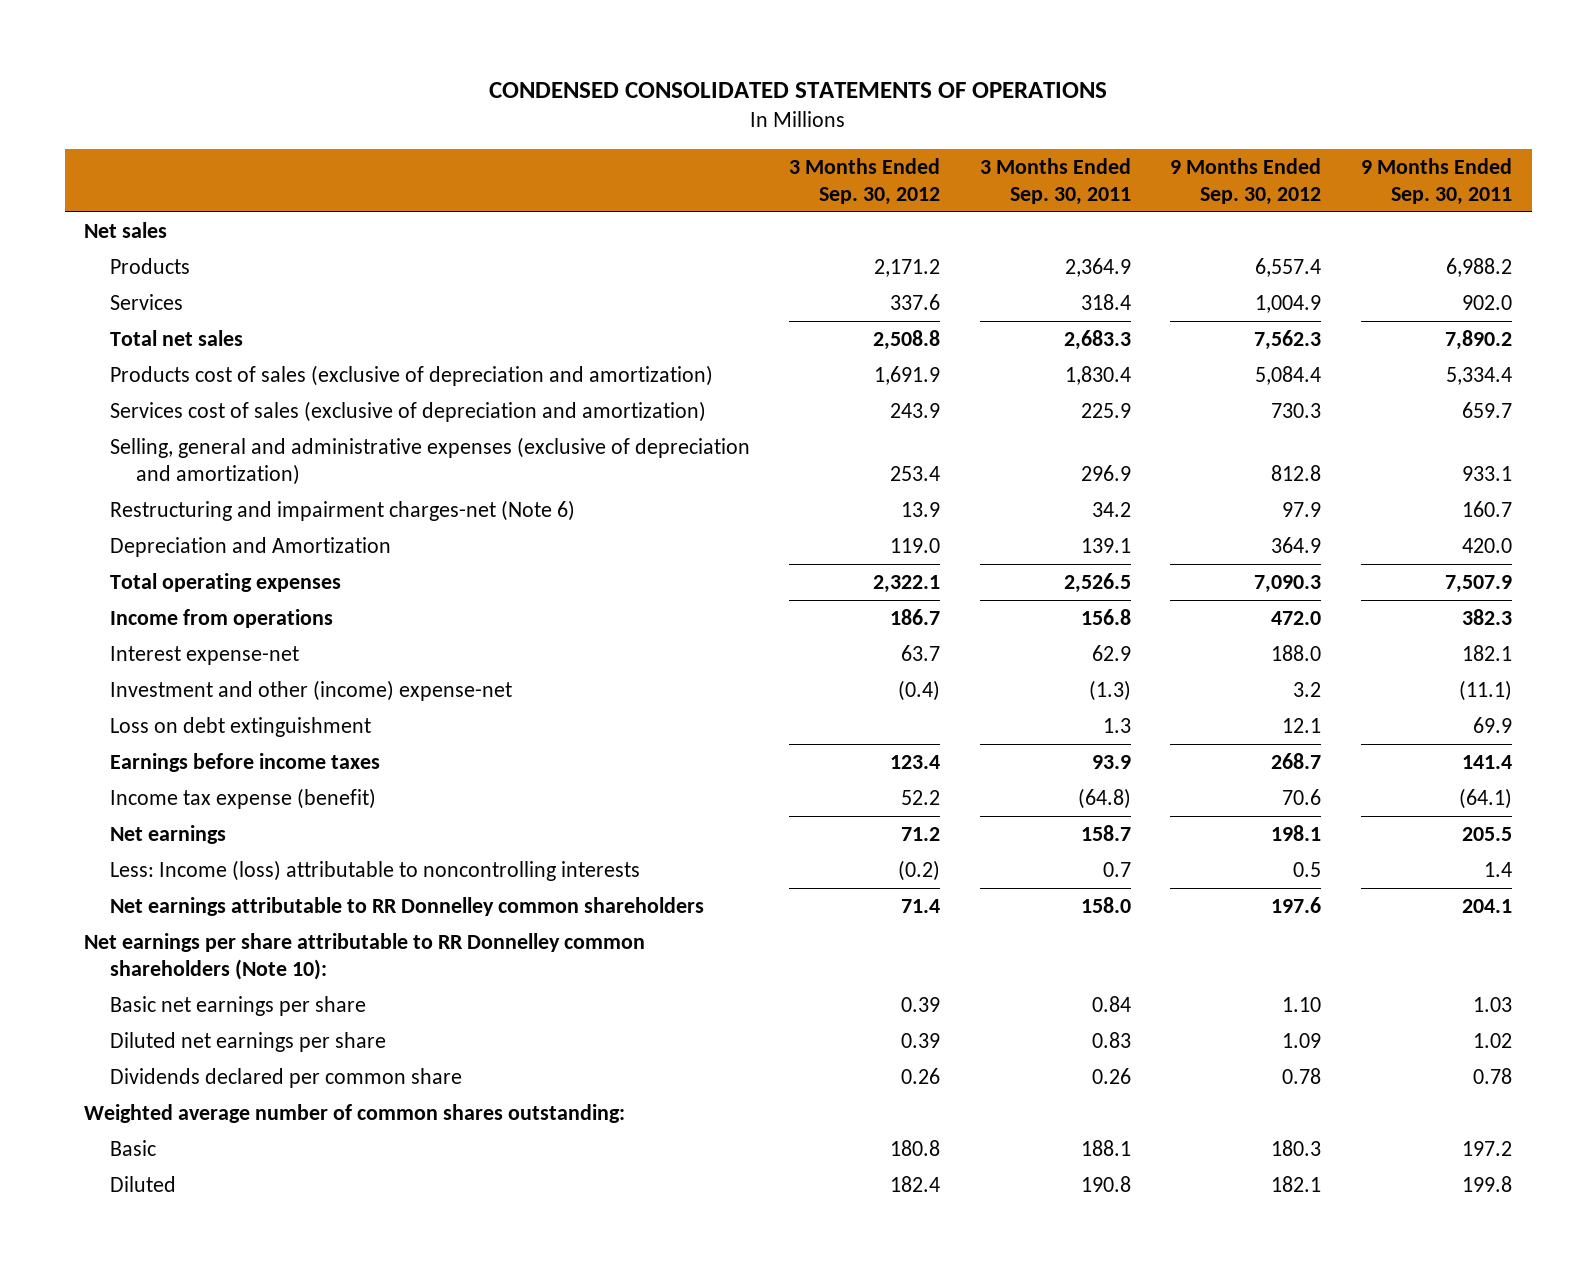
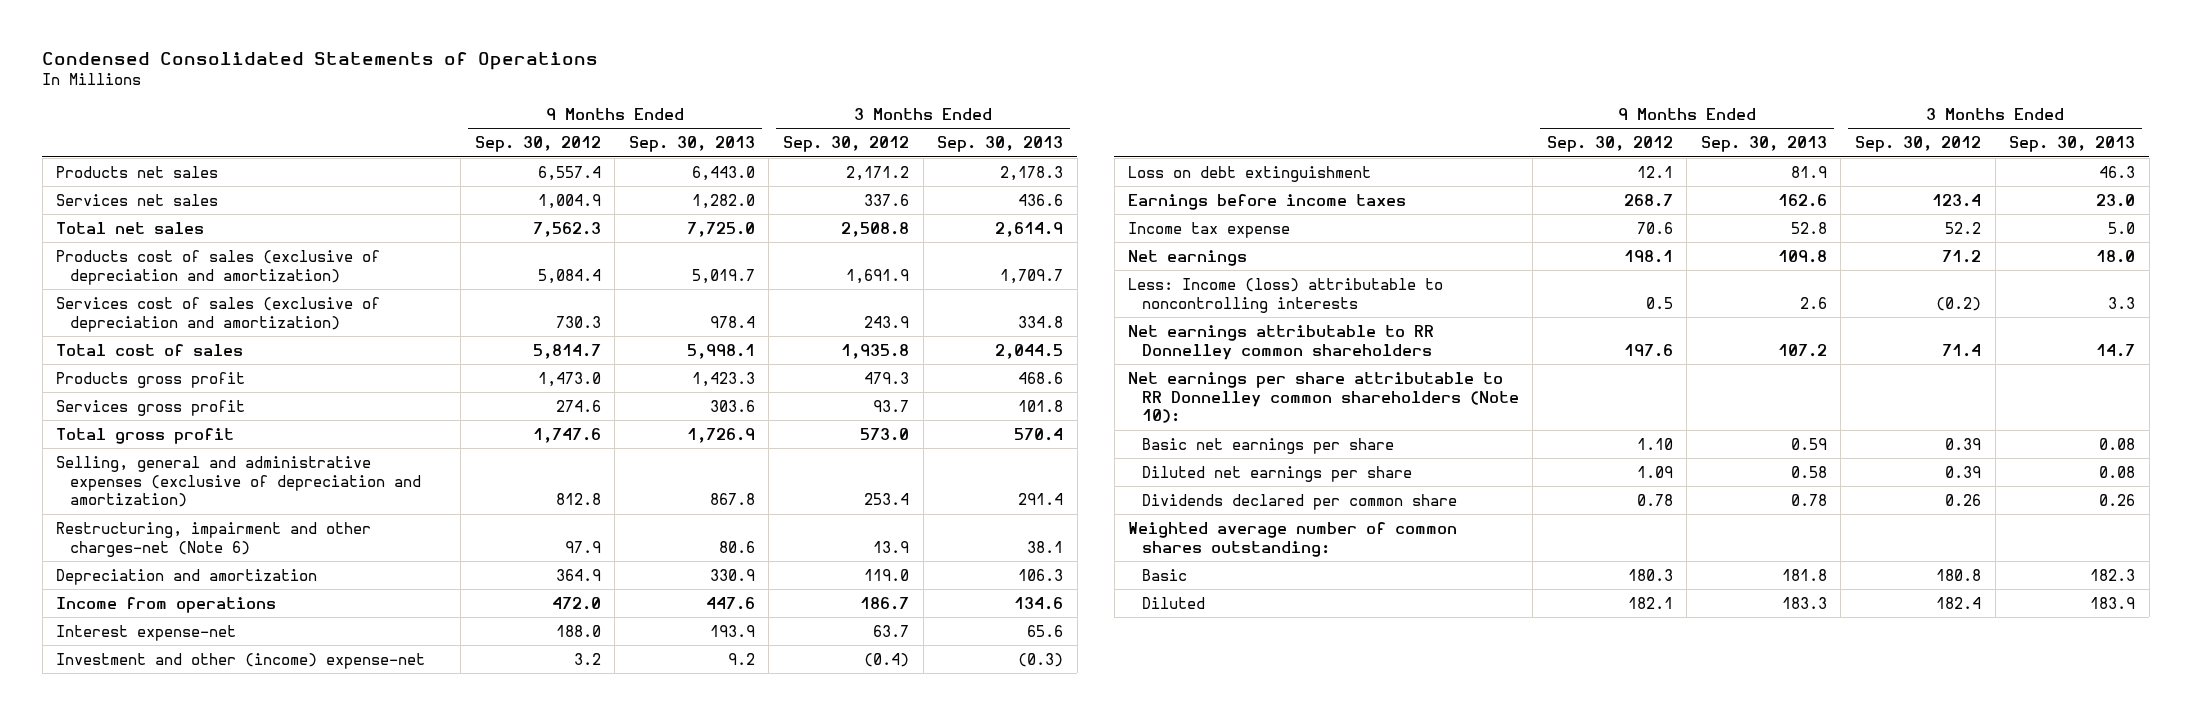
- CONDENSED CONSOLIDATED STATEMENTS OF OPERATIONS
+ Condensed Consolidated Statements of Operations
- | 3 Months Ended Sep. 30, 2012 | 3 Months Ended Sep. 30, 2011 | 9 Months Ended Sep. 30, 2012 | 9 Months Ended Sep. 30, 2011
+ | 9 Months Ended Sep. 30, 2012 | 9 Months Ended Sep. 30, 2013 | 3 Months Ended Sep. 30, 2012 | 3 Months Ended Sep. 30, 2013
- Net sales
- Products | 2,171.2 | 2,364.9 | 6,557.4 | 6,988.2
- Services | 337.6 | 318.4 | 1,004.9 | 902.0
+ Products net sales | 6,557.4 | 6,443.0 | 2,171.2 | 2,178.3
+ Services net sales | 1,004.9 | 1,282.0 | 337.6 | 436.6
+ Total cost of sales | 5,814.7 | 5,998.1 | 1,935.8 | 2,044.5
+ Products gross profit | 1,473.0 | 1,423.3 | 479.3 | 468.6
+ Services gross profit | 274.6 | 303.6 | 93.7 | 101.8
+ Total gross profit | 1,747.6 | 1,726.9 | 573.0 | 570.4
- Restructuring and impairment charges-net (Note 6) | 13.9 | 34.2 | 97.9 | 160.7
- Depreciation and Amortization | 119.0 | 139.1 | 364.9 | 420.0
- Total operating expenses | 2,322.1 | 2,526.5 | 7,090.3 | 7,507.9
+ Restructuring, impairment and other charges-net (Note 6) | 97.9 | 80.6 | 13.9 | 38.1
+ Depreciation and amortization | 364.9 | 330.9 | 119.0 | 106.3
- Income tax expense (benefit) | 52.2 | (64.8) | 70.6 | (64.1)
+ Income tax expense | 70.6 | 52.8 | 52.2 | 5.0

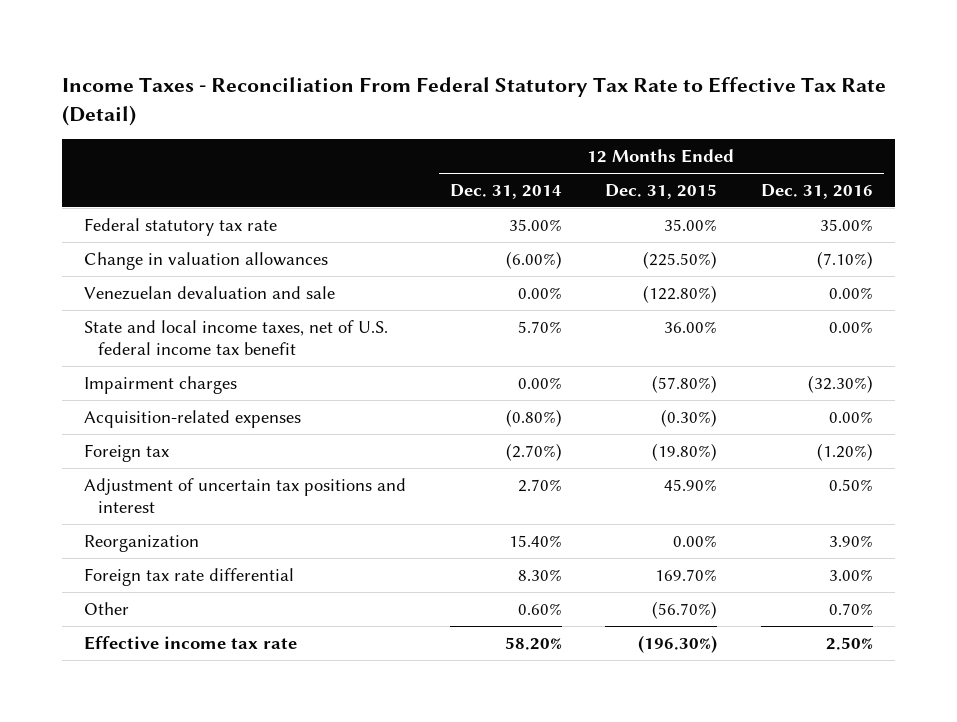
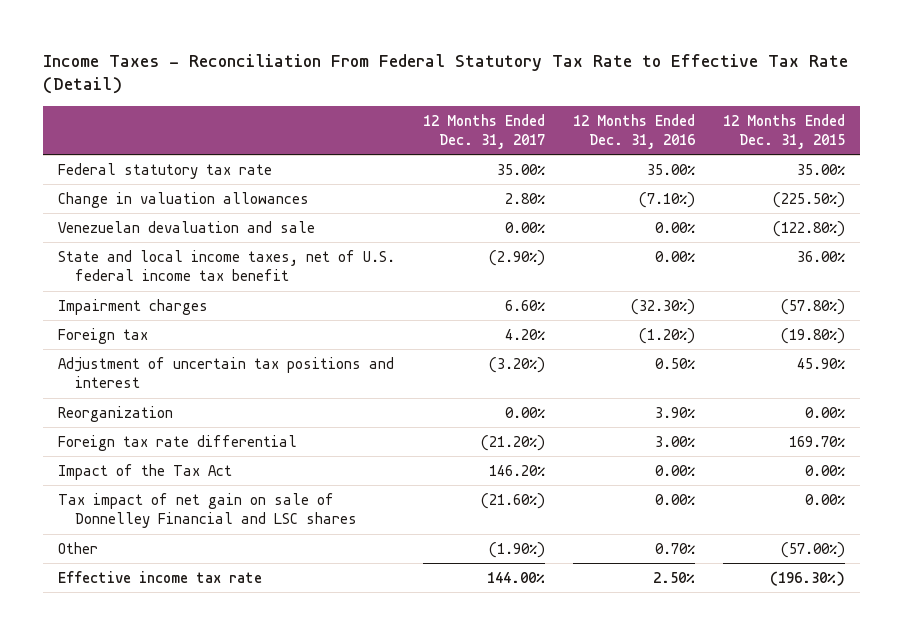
- | 12 Months Ended Dec. 31, 2014 | 12 Months Ended Dec. 31, 2015 | 12 Months Ended Dec. 31, 2016
+ | 12 Months Ended Dec. 31, 2017 | 12 Months Ended Dec. 31, 2016 | 12 Months Ended Dec. 31, 2015
- Acquisition-related expenses | (0.80%) | (0.30%) | 0.00%
- Other | 0.60% | (56.70%) | 0.70%
+ Impact of the Tax Act | 146.20% | 0.00% | 0.00%
+ Tax impact of net gain on sale of Donnelley Financial and LSC shares | (21.60%) | 0.00% | 0.00%
+ Other | (1.90%) | 0.70% | (57.00%)

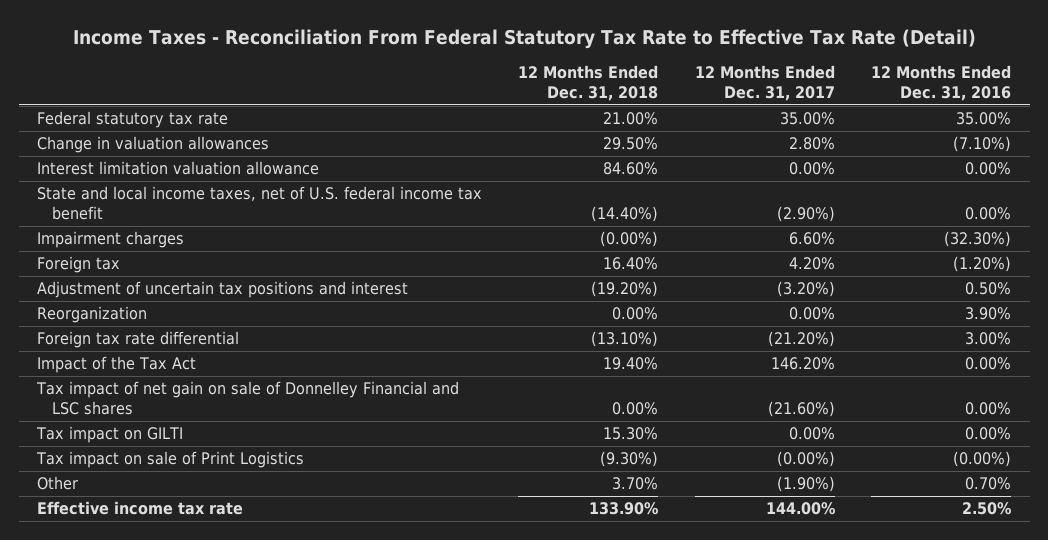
- | 12 Months Ended Dec. 31, 2017 | 12 Months Ended Dec. 31, 2016 | 12 Months Ended Dec. 31, 2015
+ | 12 Months Ended Dec. 31, 2018 | 12 Months Ended Dec. 31, 2017 | 12 Months Ended Dec. 31, 2016
- Venezuelan devaluation and sale | 0.00% | 0.00% | (122.80%)
+ Interest limitation valuation allowance | 84.60% | 0.00% | 0.00%
+ Tax impact on GILTI | 15.30% | 0.00% | 0.00%
+ Tax impact on sale of Print Logistics | (9.30%) | (0.00%) | (0.00%)

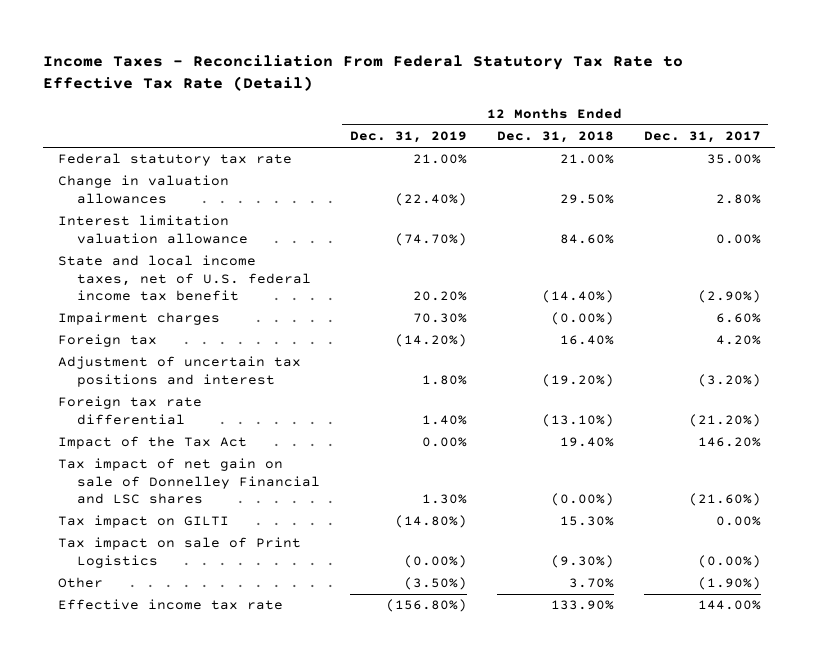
- | 12 Months Ended Dec. 31, 2018 | 12 Months Ended Dec. 31, 2017 | 12 Months Ended Dec. 31, 2016
+ | 12 Months Ended Dec. 31, 2019 | 12 Months Ended Dec. 31, 2018 | 12 Months Ended Dec. 31, 2017
- Reorganization | 0.00% | 0.00% | 3.90%
- Tax impact of net gain on sale of Donnelley Financial and LSC shares | 0.00% | (21.60%) | 0.00%
+ Tax impact of net gain on sale of Donnelley Financial and LSC shares | 1.30% | (0.00%) | (21.60%)

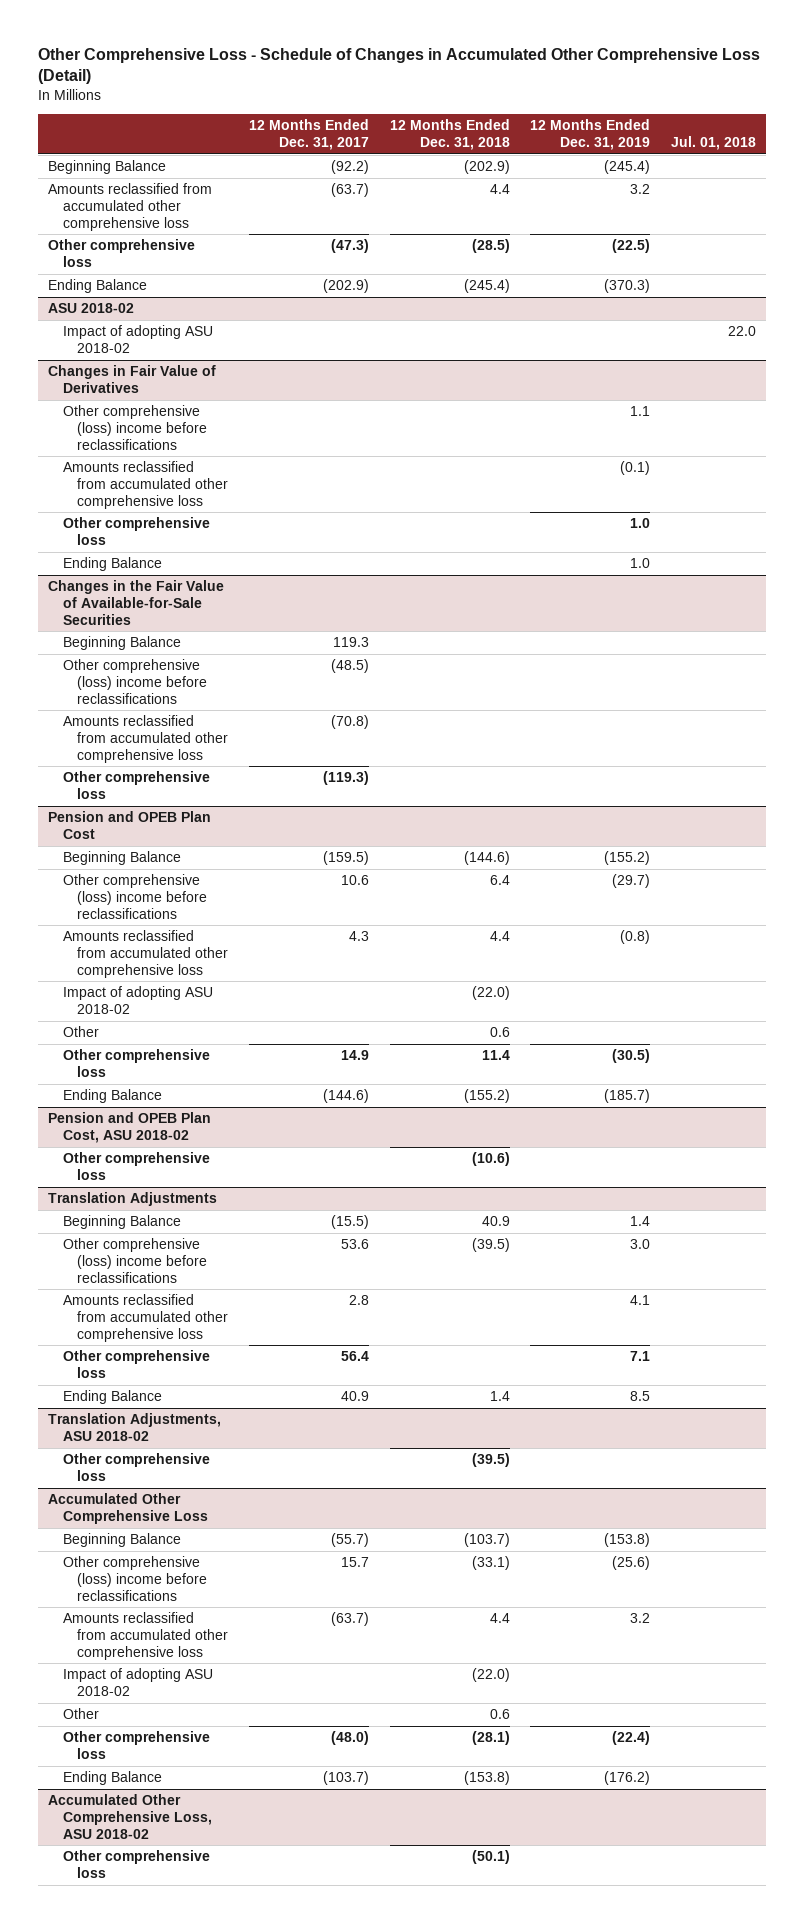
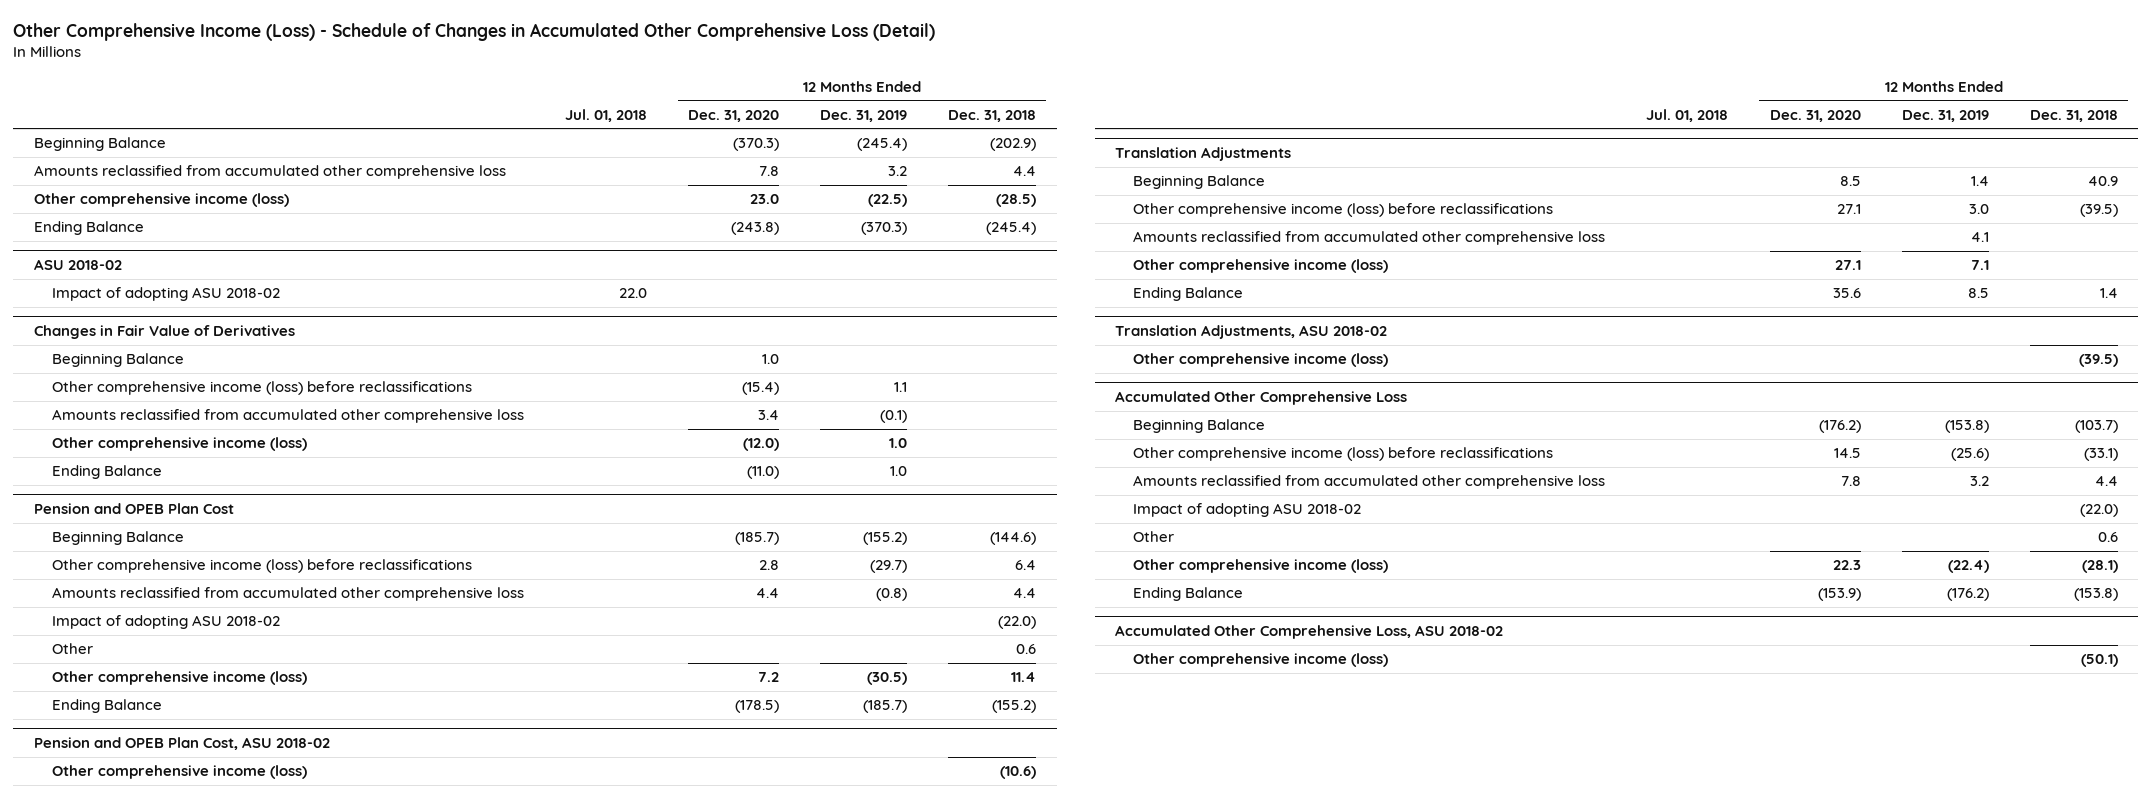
- Other Comprehensive Loss - Schedule of Changes in Accumulated Other Comprehensive Loss (Detail)
+ Other Comprehensive Income (Loss) - Schedule of Changes in Accumulated Other Comprehensive Loss (Detail)
- | 12 Months Ended Dec. 31, 2017 | 12 Months Ended Dec. 31, 2018 | 12 Months Ended Dec. 31, 2019 | Jul. 01, 2018
+ | Jul. 01, 2018 | 12 Months Ended Dec. 31, 2020 | 12 Months Ended Dec. 31, 2019 | 12 Months Ended Dec. 31, 2018
- Other comprehensive loss | (47.3) | (28.5) | (22.5) |
+ Other comprehensive income (loss) | | 23.0 | (22.5) | (28.5)
@ Changes in Fair Value of Derivatives
- Other comprehensive (loss) income before reclassifications | | | 1.1 |
+ Beginning Balance | | 1.0 | |
+ Other comprehensive income (loss) before reclassifications | | (15.4) | 1.1 |
- Other comprehensive loss | | | 1.0 |
+ Other comprehensive income (loss) | | (12.0) | 1.0 |
- Changes in the Fair Value of Available-for-Sale Securities
- Beginning Balance | 119.3 | | |
- Other comprehensive (loss) income before reclassifications | (48.5) | | |
- Amounts reclassified from accumulated other comprehensive loss | (70.8) | | |
- Other comprehensive loss | (119.3) | | |
@ Pension and OPEB Plan Cost
- Other comprehensive (loss) income before reclassifications | 10.6 | 6.4 | (29.7) |
+ Other comprehensive income (loss) before reclassifications | | 2.8 | (29.7) | 6.4
- Other comprehensive loss | 14.9 | 11.4 | (30.5) |
+ Other comprehensive income (loss) | | 7.2 | (30.5) | 11.4
@ Pension and OPEB Plan Cost, ASU 2018-02
- Other comprehensive loss | | (10.6) | |
+ Other comprehensive income (loss) | | | | (10.6)
@ Translation Adjustments
- Other comprehensive (loss) income before reclassifications | 53.6 | (39.5) | 3.0 |
+ Other comprehensive income (loss) before reclassifications | | 27.1 | 3.0 | (39.5)
- Other comprehensive loss | 56.4 | | 7.1 |
+ Other comprehensive income (loss) | | 27.1 | 7.1 |
@ Translation Adjustments, ASU 2018-02
- Other comprehensive loss | | (39.5) | |
+ Other comprehensive income (loss) | | | | (39.5)
@ Accumulated Other Comprehensive Loss
- Other comprehensive (loss) income before reclassifications | 15.7 | (33.1) | (25.6) |
+ Other comprehensive income (loss) before reclassifications | | 14.5 | (25.6) | (33.1)
- Other comprehensive loss | (48.0) | (28.1) | (22.4) |
+ Other comprehensive income (loss) | | 22.3 | (22.4) | (28.1)
@ Accumulated Other Comprehensive Loss, ASU 2018-02
- Other comprehensive loss | | (50.1) | |
+ Other comprehensive income (loss) | | | | (50.1)

